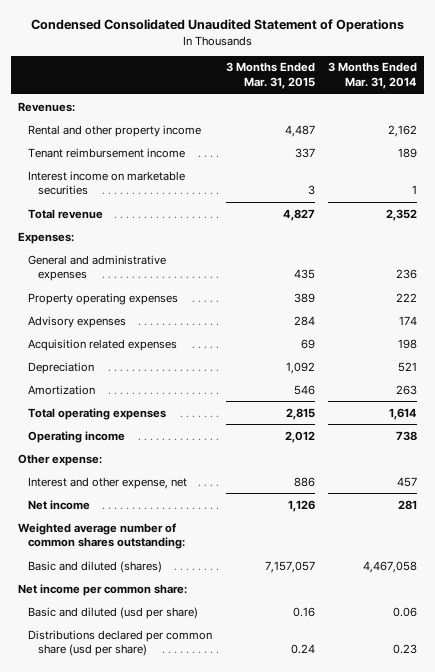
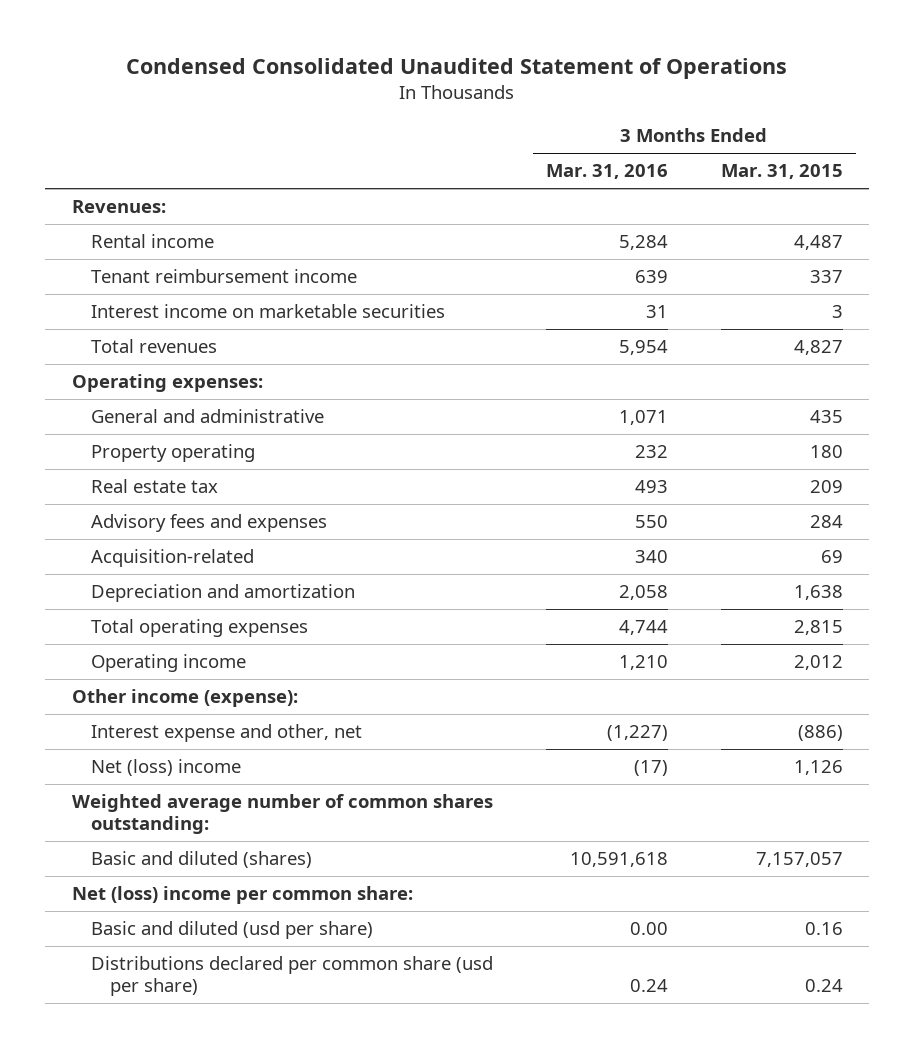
- | 3 Months Ended Mar. 31, 2015 | 3 Months Ended Mar. 31, 2014
+ | 3 Months Ended Mar. 31, 2016 | 3 Months Ended Mar. 31, 2015
- Rental and other property income | 4,487 | 2,162
+ Rental income | 5,284 | 4,487
- Total revenue | 4,827 | 2,352
- Expenses:
- General and administrative expenses | 435 | 236
- Property operating expenses | 389 | 222
- Advisory expenses | 284 | 174
- Acquisition related expenses | 69 | 198
- Depreciation | 1,092 | 521
- Amortization | 546 | 263
+ Total revenues | 5,954 | 4,827
+ Operating expenses:
+ General and administrative | 1,071 | 435
+ Property operating | 232 | 180
+ Real estate tax | 493 | 209
+ Advisory fees and expenses | 550 | 284
+ Acquisition-related | 340 | 69
+ Depreciation and amortization | 2,058 | 1,638
- Other expense:
- Interest and other expense, net | 886 | 457
- Net income | 1,126 | 281
+ Other income (expense):
+ Interest expense and other, net | (1,227) | (886)
+ Net (loss) income | (17) | 1,126
- Net income per common share:
+ Net (loss) income per common share:

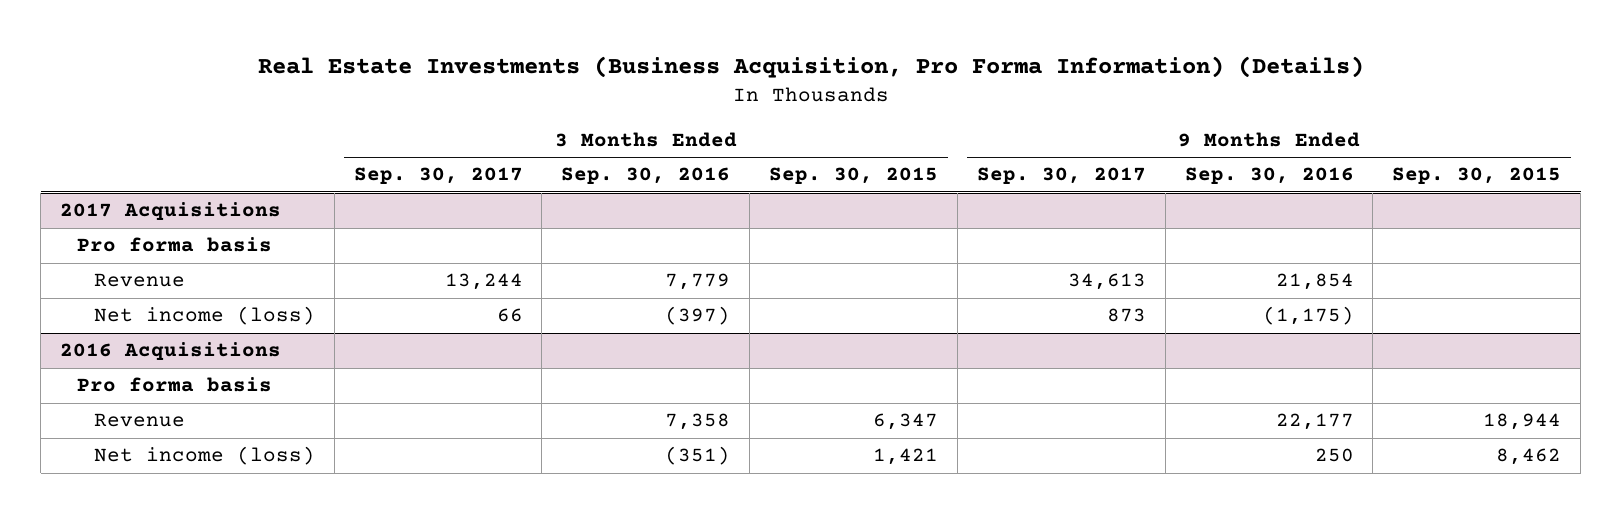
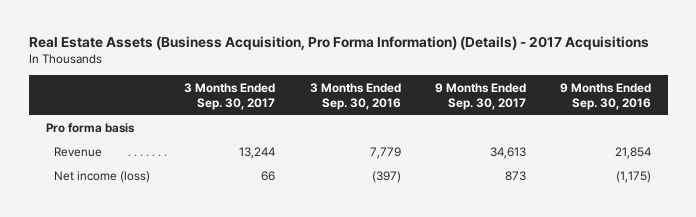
- Real Estate Investments (Business Acquisition, Pro Forma Information) (Details)
+ Real Estate Assets (Business Acquisition, Pro Forma Information) (Details) - 2017 Acquisitions
- | 3 Months Ended Sep. 30, 2017 | 3 Months Ended Sep. 30, 2016 | 3 Months Ended Sep. 30, 2015 | 9 Months Ended Sep. 30, 2017 | 9 Months Ended Sep. 30, 2016 | 9 Months Ended Sep. 30, 2015
+ | 3 Months Ended Sep. 30, 2017 | 3 Months Ended Sep. 30, 2016 | 9 Months Ended Sep. 30, 2017 | 9 Months Ended Sep. 30, 2016
- 2017 Acquisitions
- 2016 Acquisitions
- Pro forma basis
- Revenue | | 7,358 | 6,347 | | 22,177 | 18,944
- Net income (loss) | | (351) | 1,421 | | 250 | 8,462

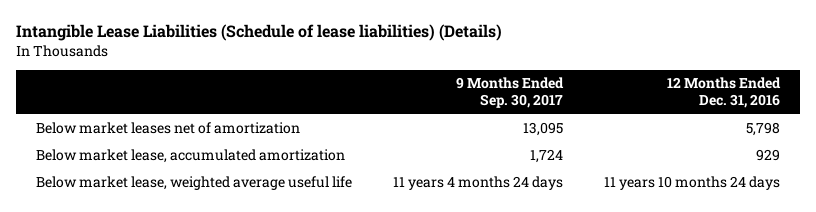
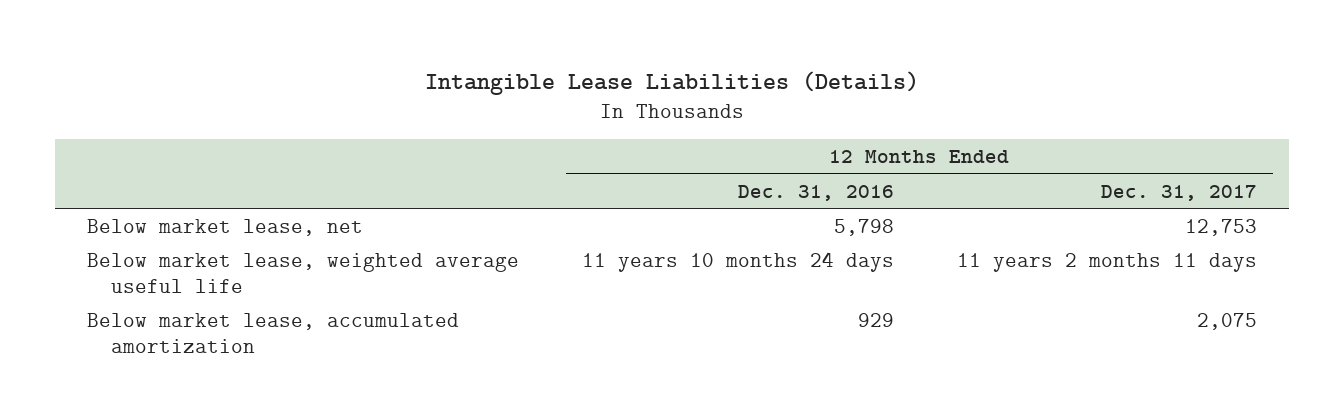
- Intangible Lease Liabilities (Schedule of lease liabilities) (Details)
+ Intangible Lease Liabilities (Details)
- | 9 Months Ended Sep. 30, 2017 | 12 Months Ended Dec. 31, 2016
+ | 12 Months Ended Dec. 31, 2016 | 12 Months Ended Dec. 31, 2017
- Below market leases net of amortization | 13,095 | 5,798
+ Below market lease, net | 5,798 | 12,753
moved down: Below market lease, accumulated amortization | 929 | 2,075

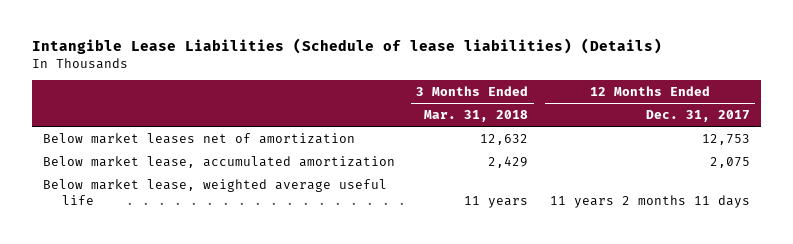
- Intangible Lease Liabilities (Details)
+ Intangible Lease Liabilities (Schedule of lease liabilities) (Details)
- | 12 Months Ended Dec. 31, 2016 | 12 Months Ended Dec. 31, 2017
+ | 3 Months Ended Mar. 31, 2018 | 12 Months Ended Dec. 31, 2017
- Below market lease, net | 5,798 | 12,753
+ Below market leases net of amortization | 12,632 | 12,753
moved down: Below market lease, weighted average useful life | 11 years | 11 years 2 months 11 days

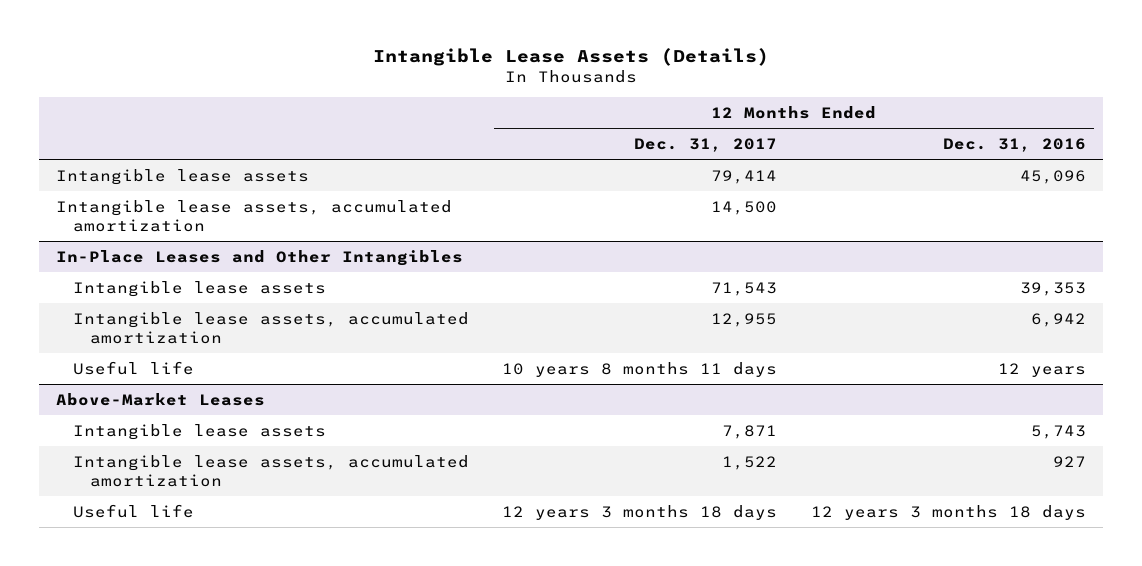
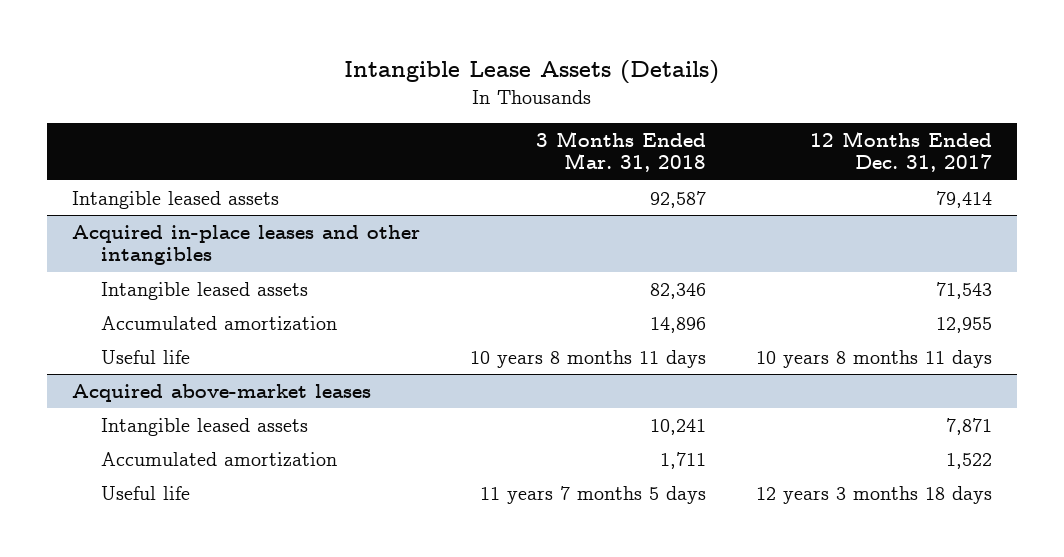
- | 12 Months Ended Dec. 31, 2017 | 12 Months Ended Dec. 31, 2016
+ | 3 Months Ended Mar. 31, 2018 | 12 Months Ended Dec. 31, 2017
- Intangible lease assets | 79,414 | 45,096
- Intangible lease assets, accumulated amortization | 14,500 |
- In-Place Leases and Other Intangibles
- Intangible lease assets | 71,543 | 39,353
- Intangible lease assets, accumulated amortization | 12,955 | 6,942
+ Intangible leased assets | 92,587 | 79,414
+ Acquired in-place leases and other intangibles
+ Intangible leased assets | 82,346 | 71,543
+ Accumulated amortization | 14,896 | 12,955
- Above-Market Leases
- Intangible lease assets | 7,871 | 5,743
- Intangible lease assets, accumulated amortization | 1,522 | 927
+ Acquired above-market leases
+ Intangible leased assets | 10,241 | 7,871
+ Accumulated amortization | 1,711 | 1,522

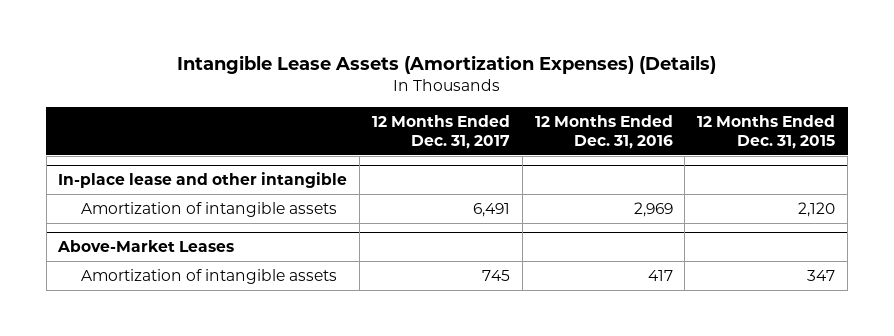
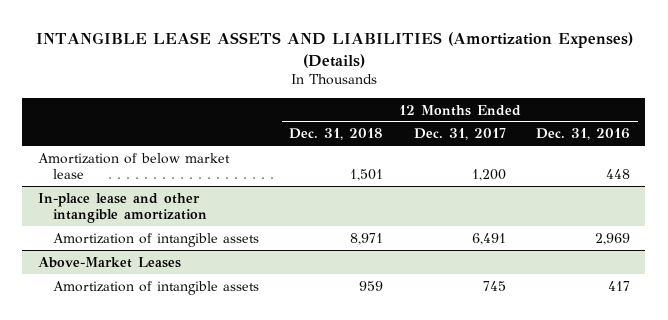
- Intangible Lease Assets (Amortization Expenses) (Details)
+ INTANGIBLE LEASE ASSETS AND LIABILITIES (Amortization Expenses) (Details)
- | 12 Months Ended Dec. 31, 2017 | 12 Months Ended Dec. 31, 2016 | 12 Months Ended Dec. 31, 2015
+ | 12 Months Ended Dec. 31, 2018 | 12 Months Ended Dec. 31, 2017 | 12 Months Ended Dec. 31, 2016
- In-place lease and other intangible
+ Amortization of below market lease | 1,501 | 1,200 | 448
+ In-place lease and other intangible amortization

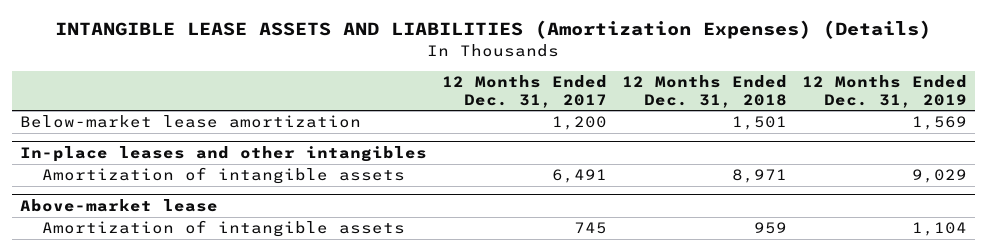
- | 12 Months Ended Dec. 31, 2018 | 12 Months Ended Dec. 31, 2017 | 12 Months Ended Dec. 31, 2016
+ | 12 Months Ended Dec. 31, 2017 | 12 Months Ended Dec. 31, 2018 | 12 Months Ended Dec. 31, 2019
- Amortization of below market lease | 1,501 | 1,200 | 448
- In-place lease and other intangible amortization
+ Below-market lease amortization | 1,200 | 1,501 | 1,569
+ In-place leases and other intangibles
- Above-Market Leases
+ Above-market lease

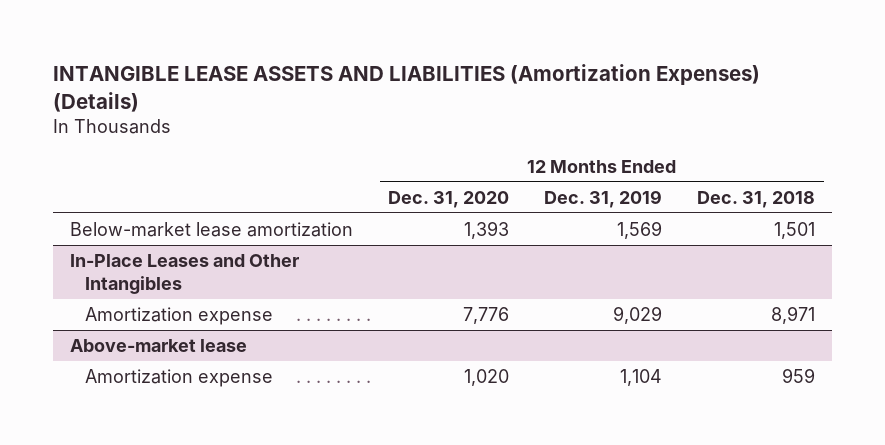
- | 12 Months Ended Dec. 31, 2017 | 12 Months Ended Dec. 31, 2018 | 12 Months Ended Dec. 31, 2019
+ | 12 Months Ended Dec. 31, 2020 | 12 Months Ended Dec. 31, 2019 | 12 Months Ended Dec. 31, 2018
- In-place leases and other intangibles
- Amortization of intangible assets | 6,491 | 8,971 | 9,029
+ In-Place Leases and Other Intangibles
+ Amortization expense | 7,776 | 9,029 | 8,971
@ Above-market lease
- Amortization of intangible assets | 745 | 959 | 1,104
+ Amortization expense | 1,020 | 1,104 | 959

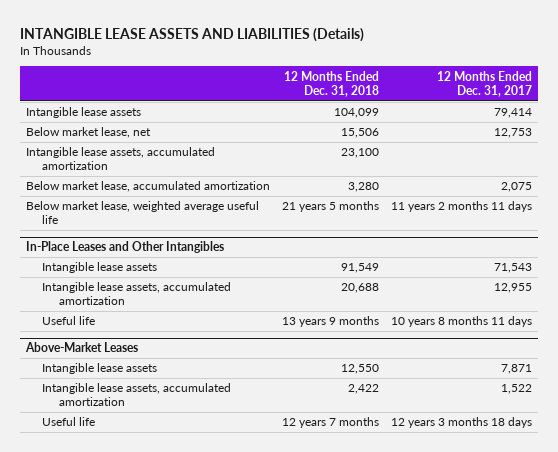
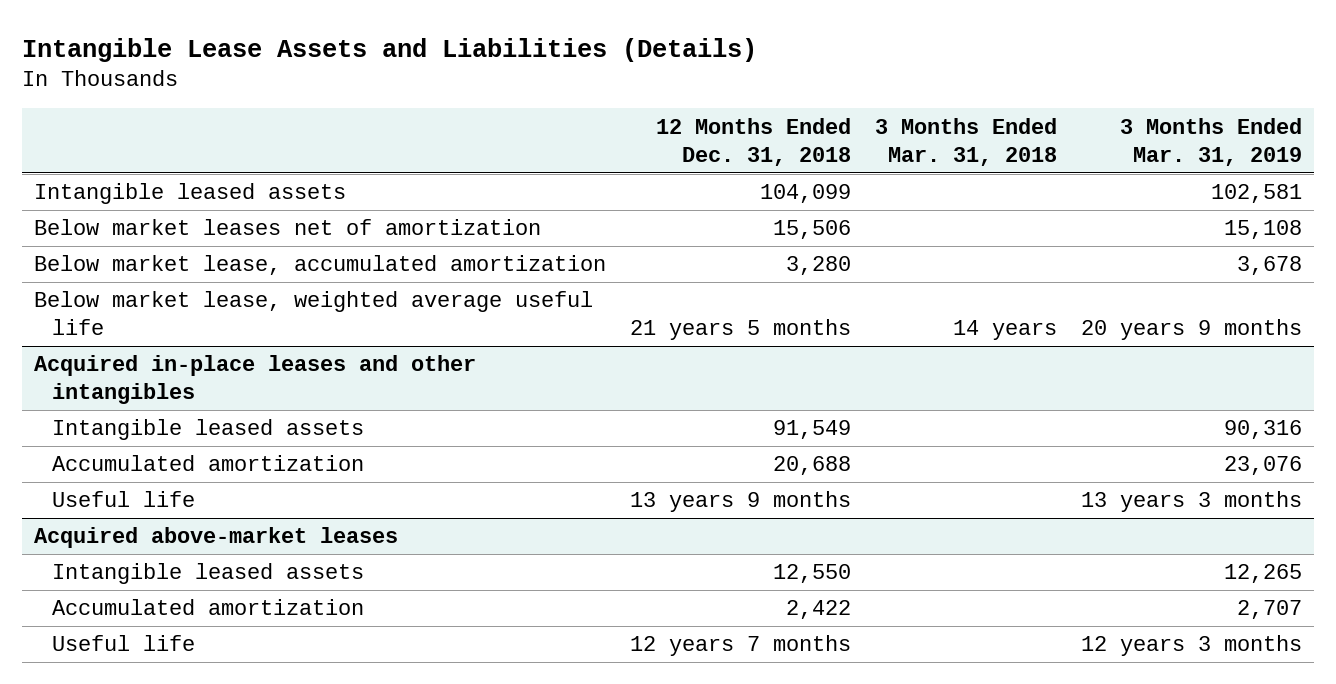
- INTANGIBLE LEASE ASSETS AND LIABILITIES (Details)
+ Intangible Lease Assets and Liabilities (Details)
- | 12 Months Ended Dec. 31, 2018 | 12 Months Ended Dec. 31, 2017
+ | 12 Months Ended Dec. 31, 2018 | 3 Months Ended Mar. 31, 2018 | 3 Months Ended Mar. 31, 2019
- Intangible lease assets | 104,099 | 79,414
- Below market lease, net | 15,506 | 12,753
- Intangible lease assets, accumulated amortization | 23,100 |
+ Intangible leased assets | 104,099 | | 102,581
+ Below market leases net of amortization | 15,506 | | 15,108
- In-Place Leases and Other Intangibles
- Intangible lease assets | 91,549 | 71,543
- Intangible lease assets, accumulated amortization | 20,688 | 12,955
+ Acquired in-place leases and other intangibles
+ Intangible leased assets | 91,549 | | 90,316
+ Accumulated amortization | 20,688 | | 23,076
- Above-Market Leases
- Intangible lease assets | 12,550 | 7,871
- Intangible lease assets, accumulated amortization | 2,422 | 1,522
+ Acquired above-market leases
+ Intangible leased assets | 12,550 | | 12,265
+ Accumulated amortization | 2,422 | | 2,707

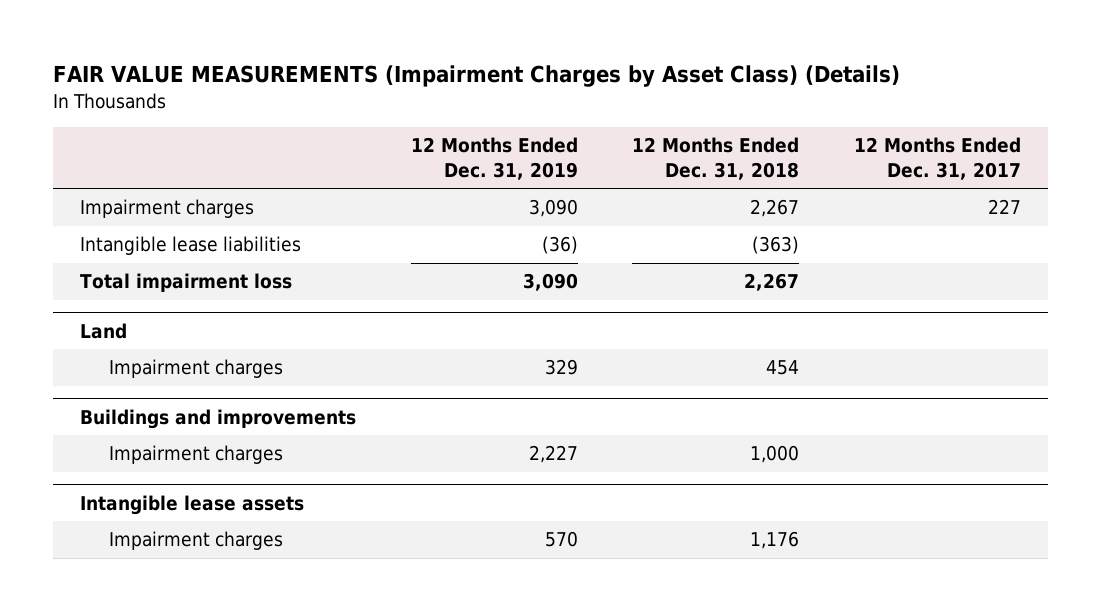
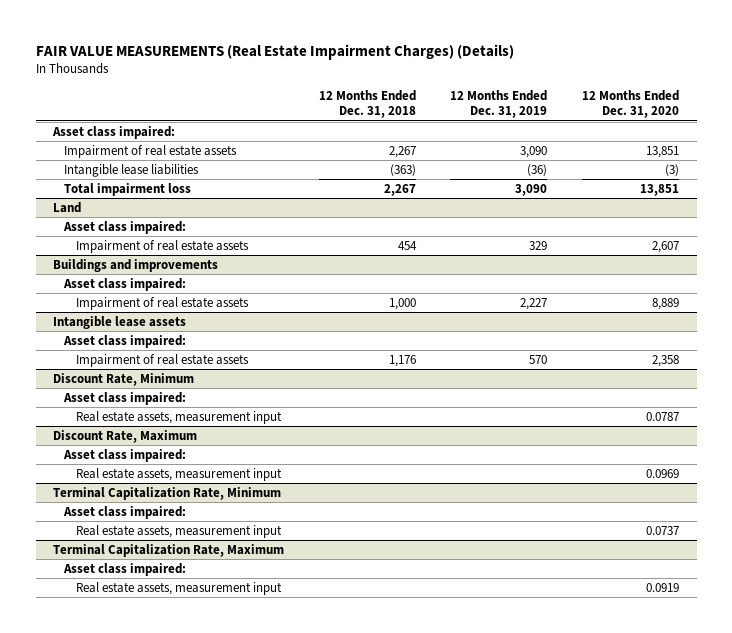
- FAIR VALUE MEASUREMENTS (Impairment Charges by Asset Class) (Details)
+ FAIR VALUE MEASUREMENTS (Real Estate Impairment Charges) (Details)
- | 12 Months Ended Dec. 31, 2019 | 12 Months Ended Dec. 31, 2018 | 12 Months Ended Dec. 31, 2017
+ | 12 Months Ended Dec. 31, 2018 | 12 Months Ended Dec. 31, 2019 | 12 Months Ended Dec. 31, 2020
- Impairment charges | 3,090 | 2,267 | 227
+ Asset class impaired:
+ Impairment of real estate assets | 2,267 | 3,090 | 13,851
@ Land
- Impairment charges | 329 | 454 |
+ Asset class impaired:
+ Impairment of real estate assets | 454 | 329 | 2,607
@ Buildings and improvements
- Impairment charges | 2,227 | 1,000 |
+ Asset class impaired:
+ Impairment of real estate assets | 1,000 | 2,227 | 8,889
@ Intangible lease assets
- Impairment charges | 570 | 1,176 |
+ Asset class impaired:
+ Impairment of real estate assets | 1,176 | 570 | 2,358
+ Discount Rate, Minimum
+ Asset class impaired:
+ Real estate assets, measurement input | | | 0.0787
+ Discount Rate, Maximum
+ Asset class impaired:
+ Real estate assets, measurement input | | | 0.0969
+ Terminal Capitalization Rate, Minimum
+ Asset class impaired:
+ Real estate assets, measurement input | | | 0.0737
+ Terminal Capitalization Rate, Maximum
+ Asset class impaired:
+ Real estate assets, measurement input | | | 0.0919

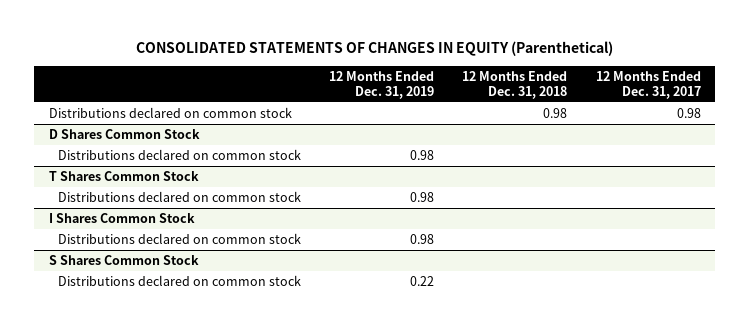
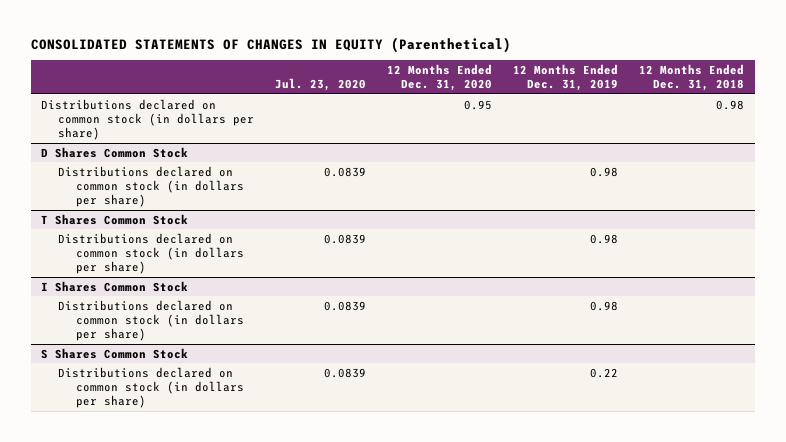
- | 12 Months Ended Dec. 31, 2019 | 12 Months Ended Dec. 31, 2018 | 12 Months Ended Dec. 31, 2017
+ | Jul. 23, 2020 | 12 Months Ended Dec. 31, 2020 | 12 Months Ended Dec. 31, 2019 | 12 Months Ended Dec. 31, 2018
- Distributions declared on common stock | | 0.98 | 0.98
+ Distributions declared on common stock (in dollars per share) | | 0.95 | | 0.98
@ D Shares Common Stock
- Distributions declared on common stock | 0.98 | |
+ Distributions declared on common stock (in dollars per share) | 0.0839 | | 0.98 |
@ T Shares Common Stock
- Distributions declared on common stock | 0.98 | |
+ Distributions declared on common stock (in dollars per share) | 0.0839 | | 0.98 |
@ I Shares Common Stock
- Distributions declared on common stock | 0.98 | |
+ Distributions declared on common stock (in dollars per share) | 0.0839 | | 0.98 |
@ S Shares Common Stock
- Distributions declared on common stock | 0.22 | |
+ Distributions declared on common stock (in dollars per share) | 0.0839 | | 0.22 |

